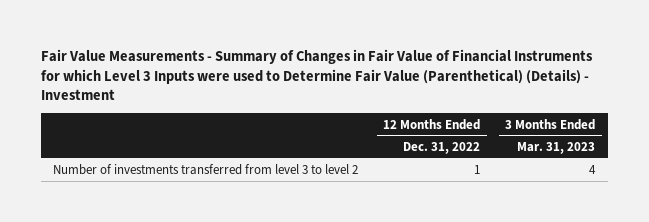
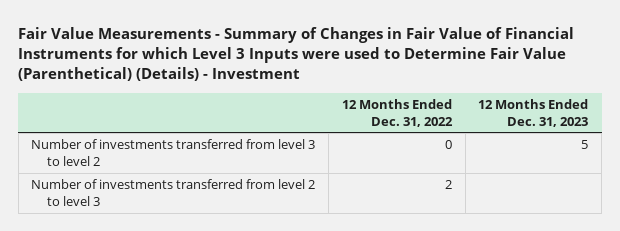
- | 12 Months Ended Dec. 31, 2022 | 3 Months Ended Mar. 31, 2023
+ | 12 Months Ended Dec. 31, 2022 | 12 Months Ended Dec. 31, 2023
- Number of investments transferred from level 3 to level 2 | 1 | 4
+ Number of investments transferred from level 3 to level 2 | 0 | 5
+ Number of investments transferred from level 2 to level 3 | 2 |

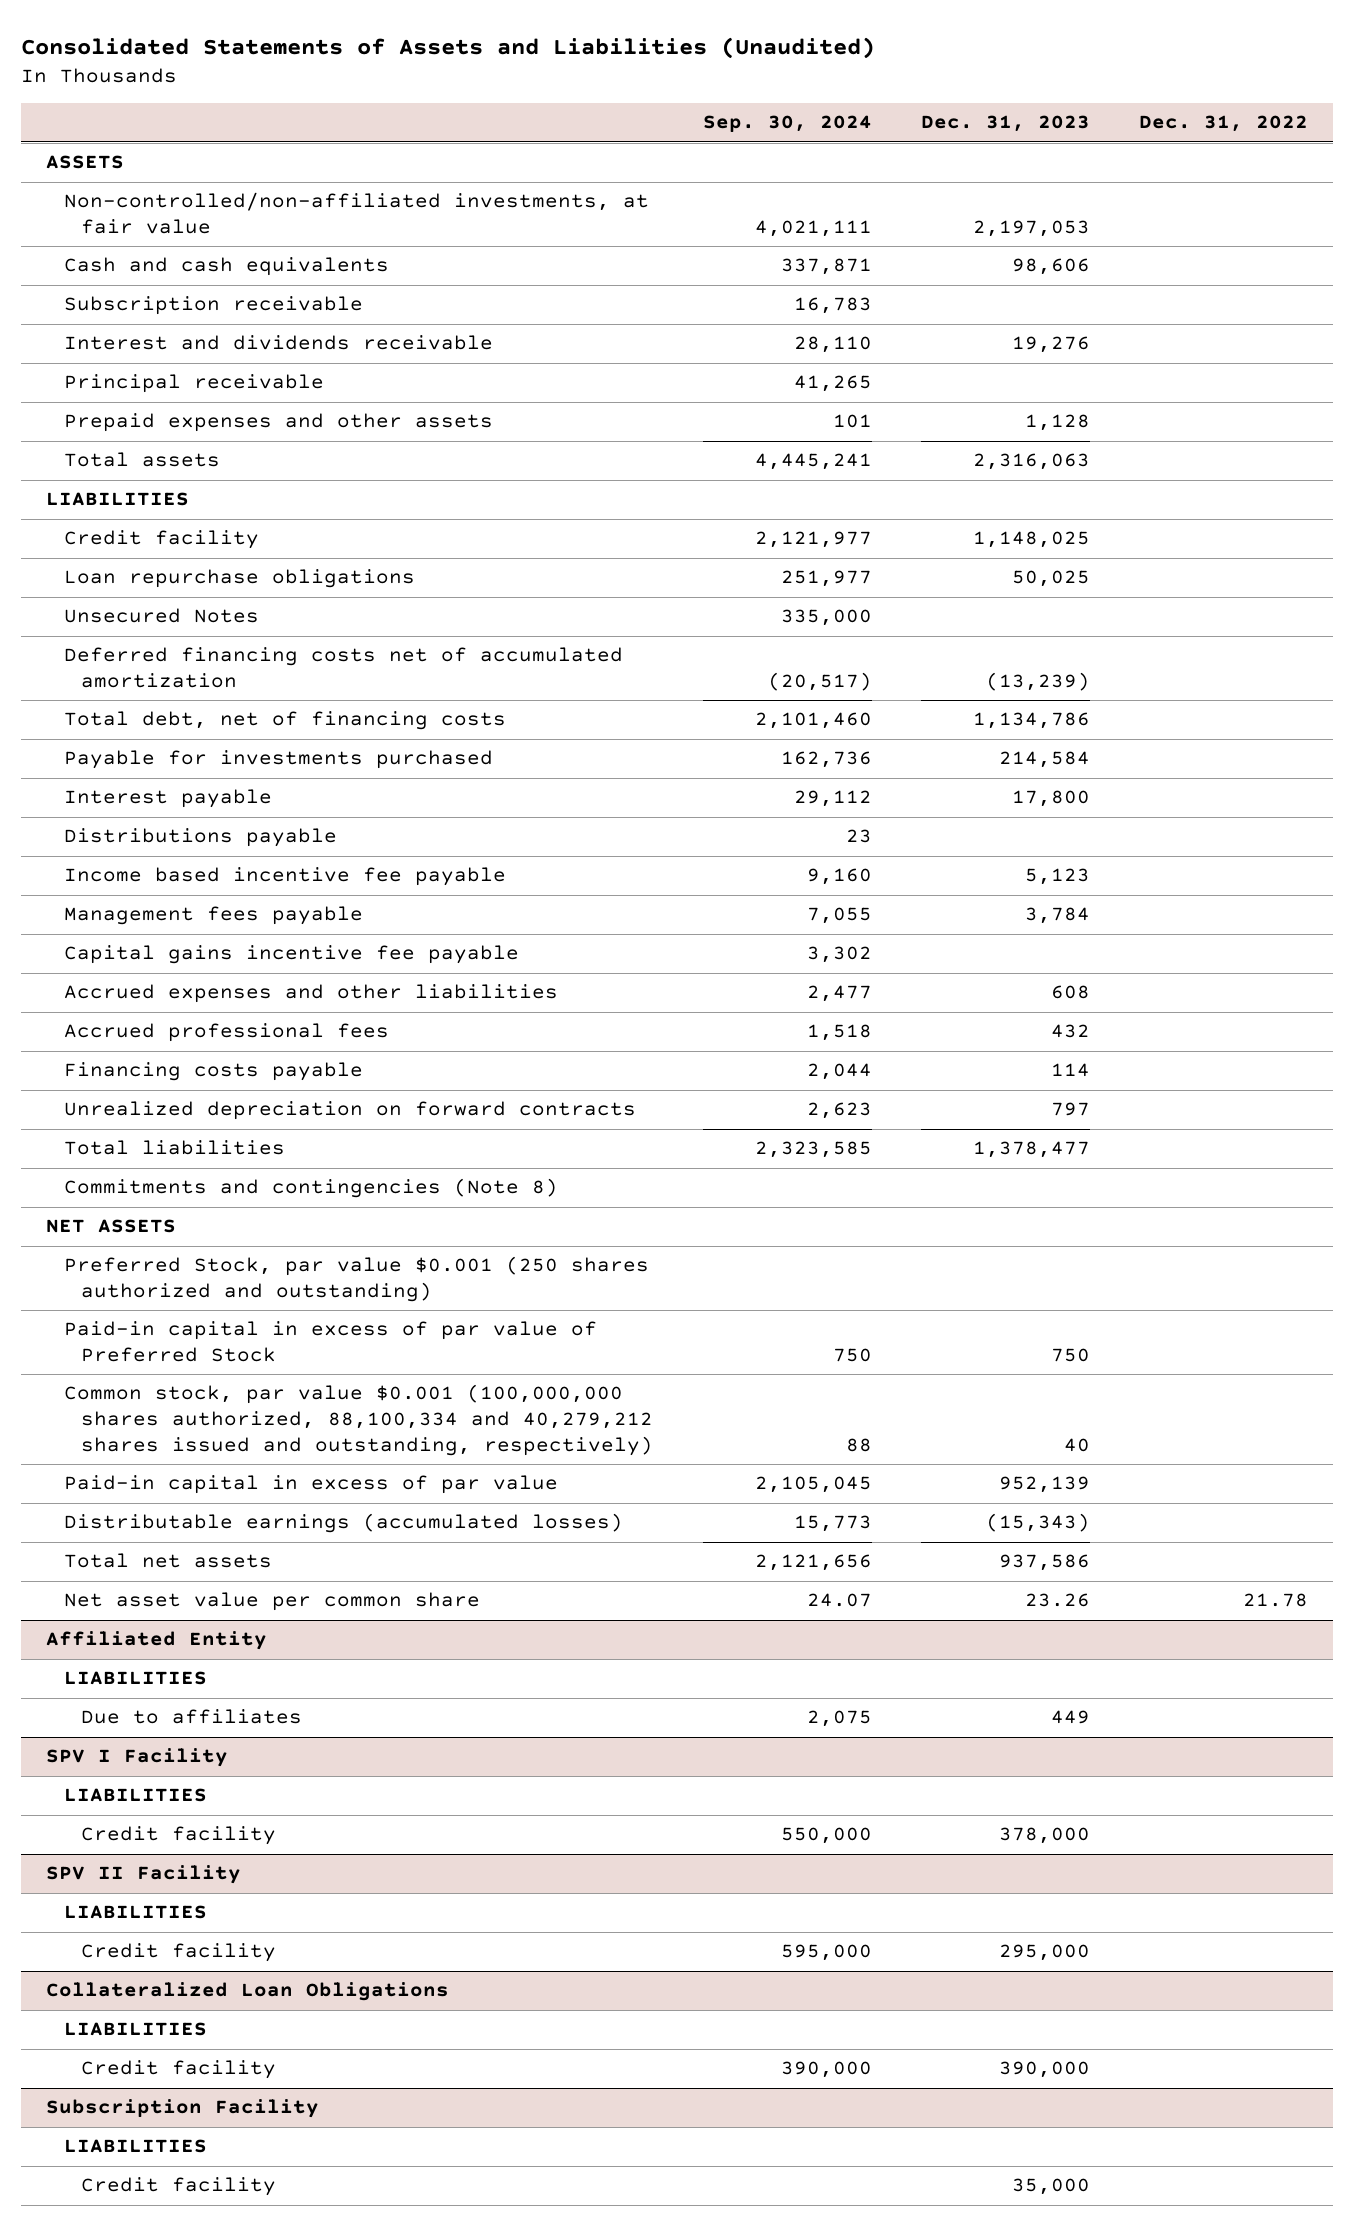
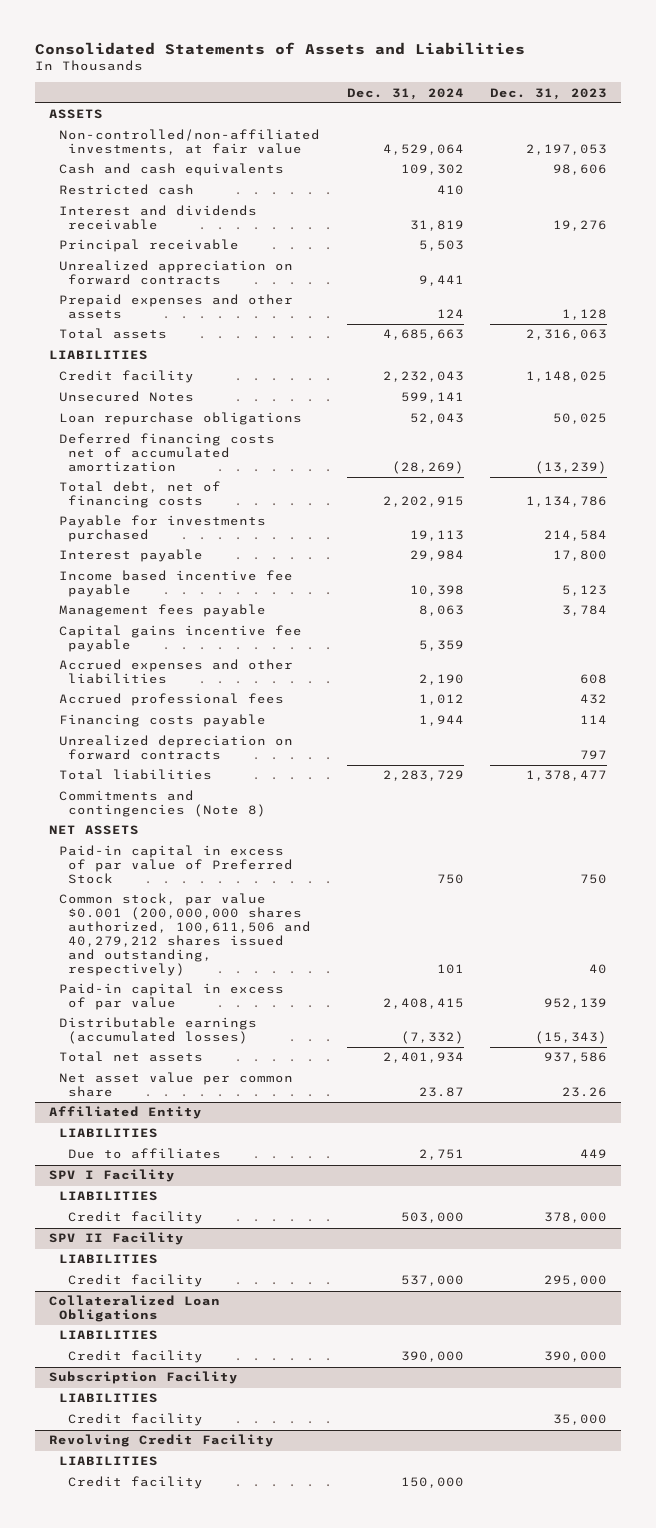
- Consolidated Statements of Assets and Liabilities (Unaudited)
+ Consolidated Statements of Assets and Liabilities
- | Sep. 30, 2024 | Dec. 31, 2023 | Dec. 31, 2022
+ | Dec. 31, 2024 | Dec. 31, 2023
- Subscription receivable | 16,783 | |
+ Restricted cash | 410 |
+ Unrealized appreciation on forward contracts | 9,441 |
moved down: Loan repurchase obligations | 52,043 | 50,025
- Distributions payable | 23 | |
- Preferred Stock, par value $0.001 (250 shares authorized and outstanding)
- Common stock, par value $0.001 (100,000,000 shares authorized, 88,100,334 and 40,279,212 shares issued and outstanding, respectively) | 88 | 40 |
+ Common stock, par value $0.001 (200,000,000 shares authorized, 100,611,506 and 40,279,212 shares issued and outstanding, respectively) | 101 | 40
+ Revolving Credit Facility
+ LIABILITIES
+ Credit facility | 150,000 |

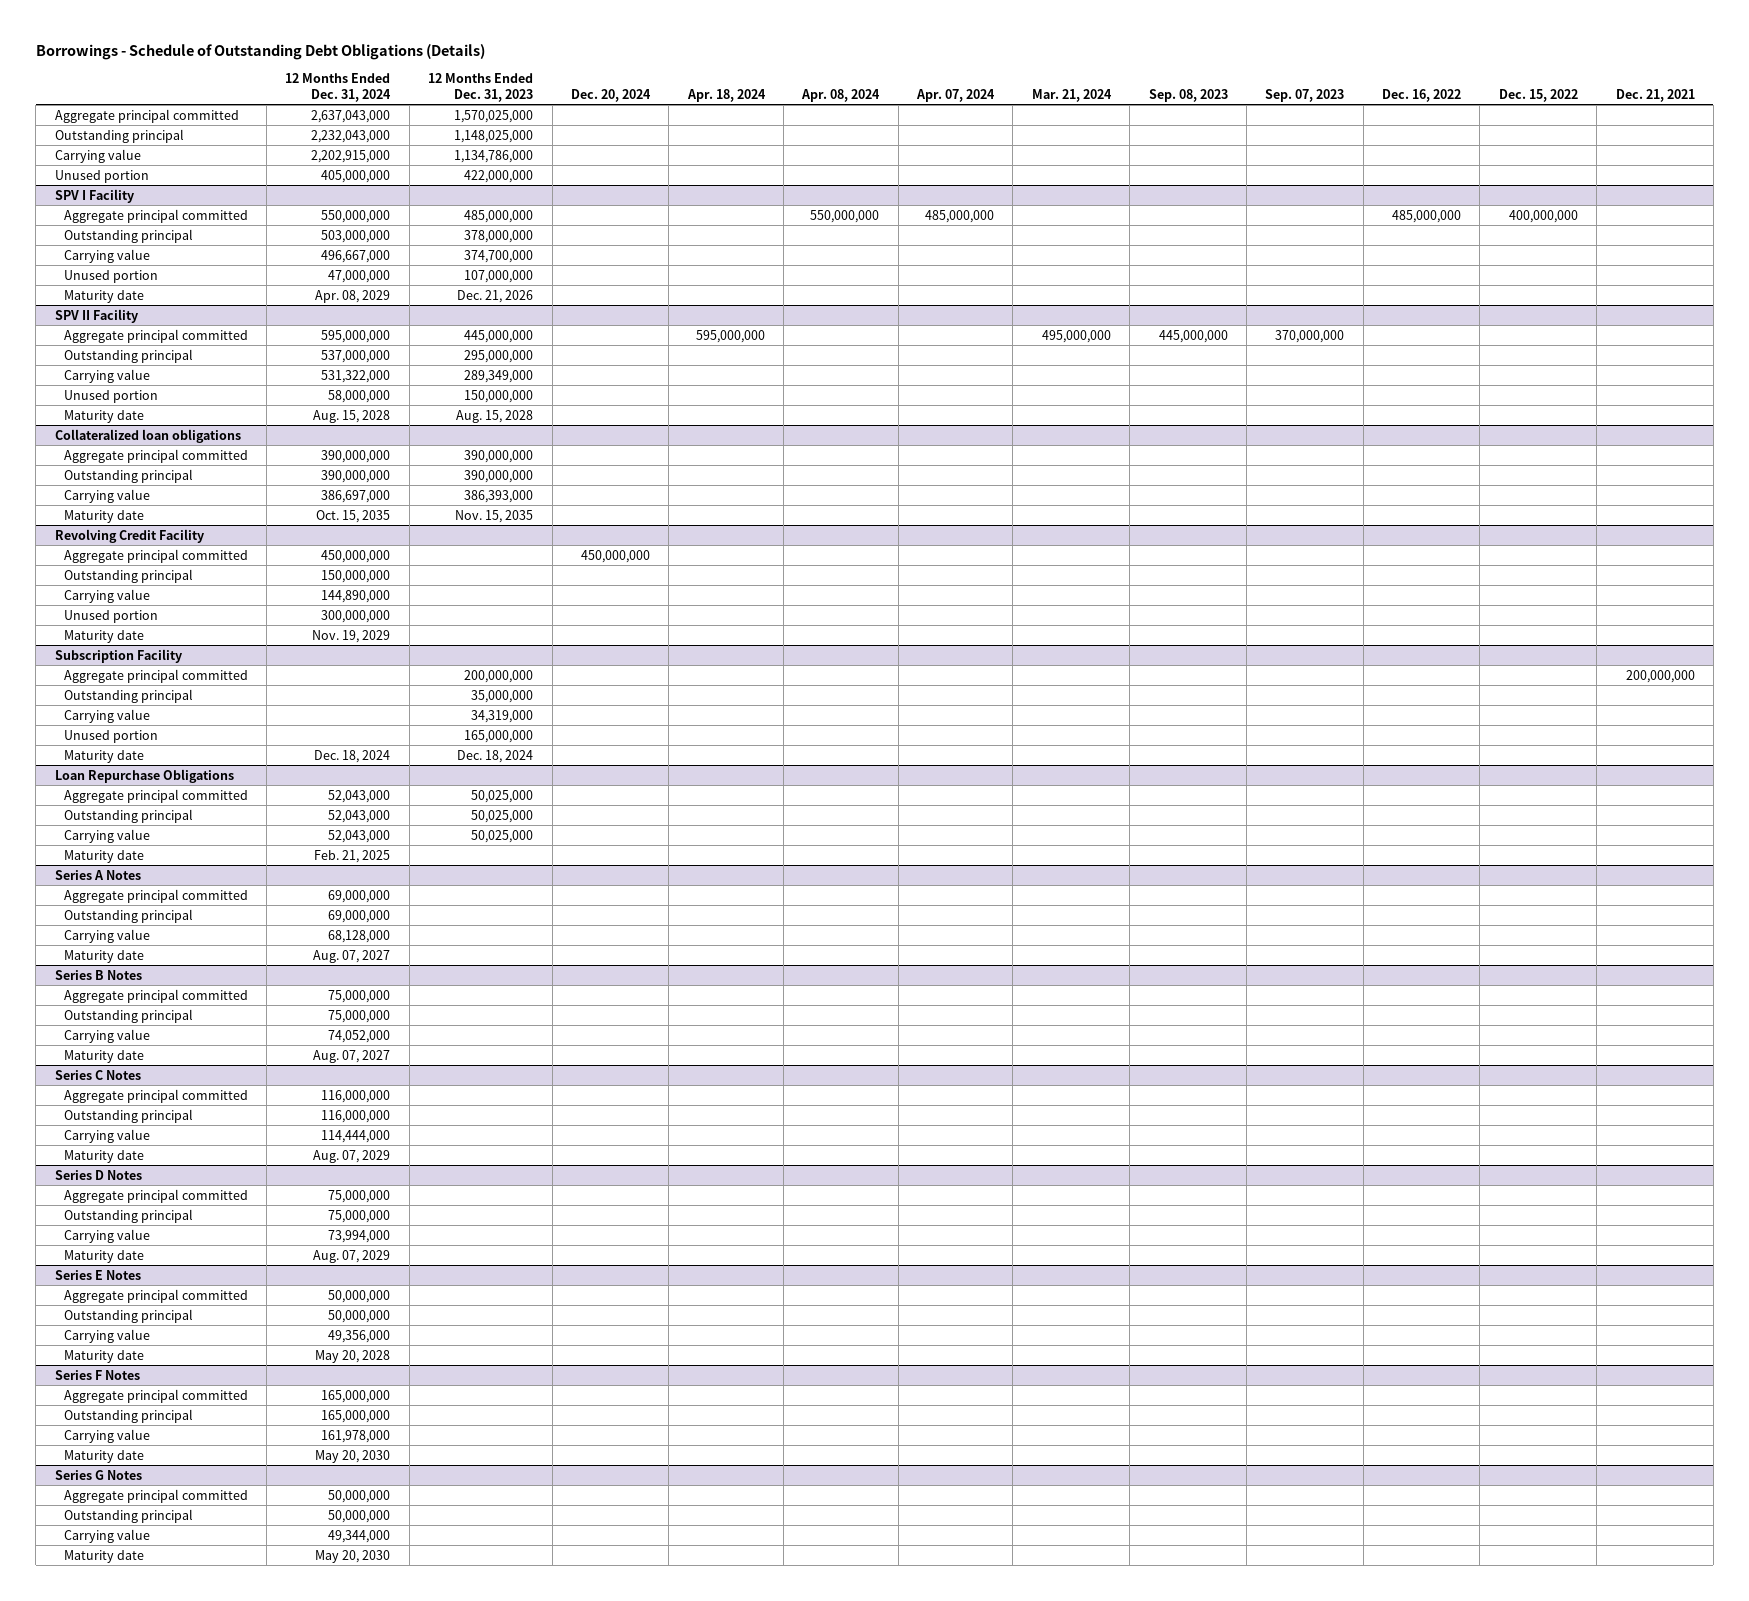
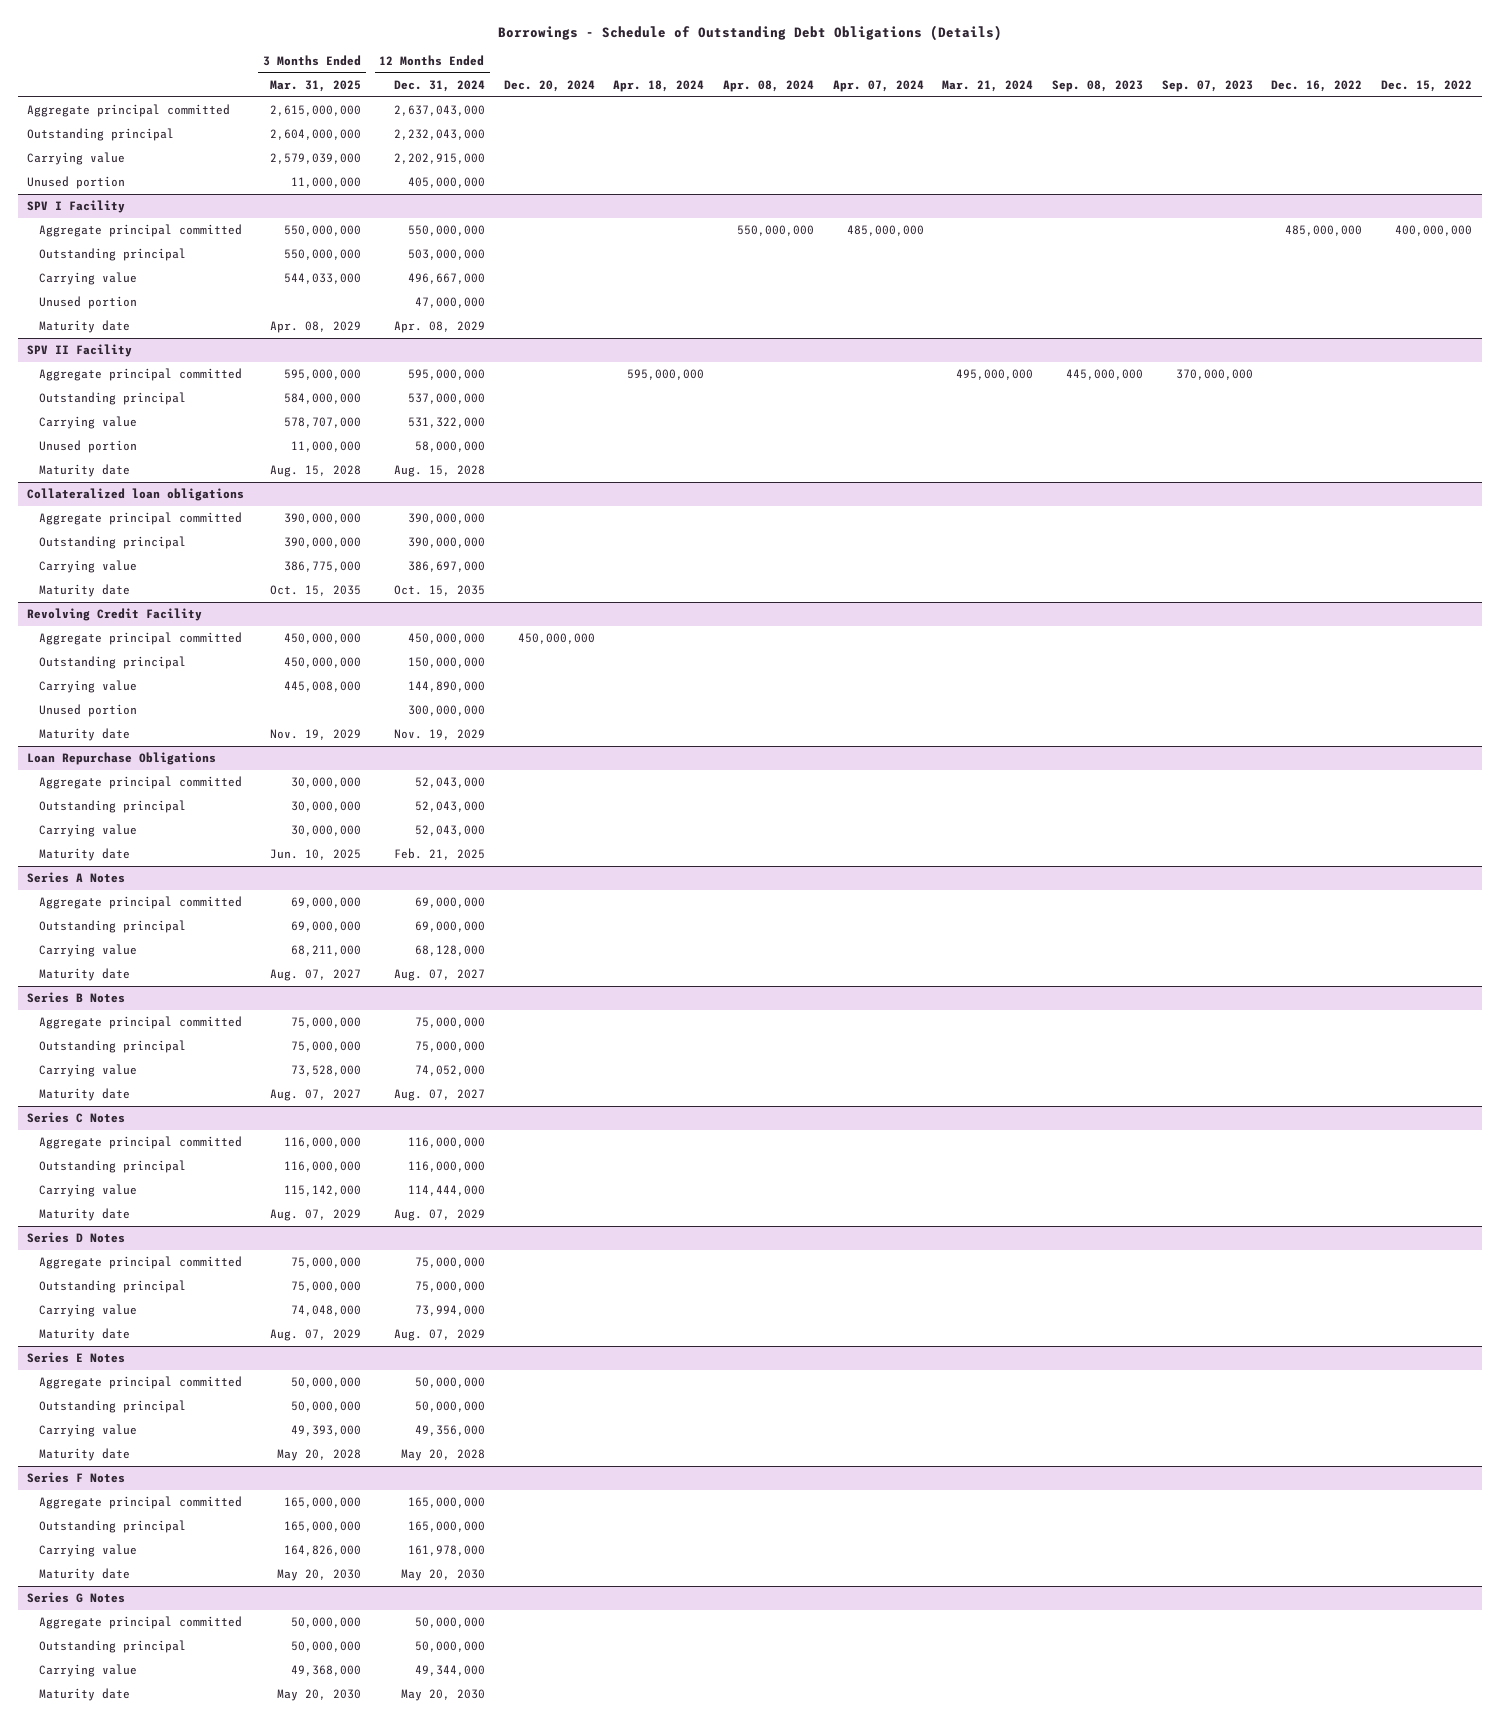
- | 12 Months Ended Dec. 31, 2024 | 12 Months Ended Dec. 31, 2023 | Dec. 20, 2024 | Apr. 18, 2024 | Apr. 08, 2024 | Apr. 07, 2024 | Mar. 21, 2024 | Sep. 08, 2023 | Sep. 07, 2023 | Dec. 16, 2022 | Dec. 15, 2022 | Dec. 21, 2021
+ | 3 Months Ended Mar. 31, 2025 | 12 Months Ended Dec. 31, 2024 | Dec. 20, 2024 | Apr. 18, 2024 | Apr. 08, 2024 | Apr. 07, 2024 | Mar. 21, 2024 | Sep. 08, 2023 | Sep. 07, 2023 | Dec. 16, 2022 | Dec. 15, 2022
- Subscription Facility
- Aggregate principal committed | | 200,000,000 | | | | | | | | | | 200,000,000
- Outstanding principal | | 35,000,000 | | | | | | | | | |
- Carrying value | | 34,319,000 | | | | | | | | | |
- Unused portion | | 165,000,000 | | | | | | | | | |
- Maturity date | Dec. 18, 2024 | Dec. 18, 2024 | | | | | | | | | |

